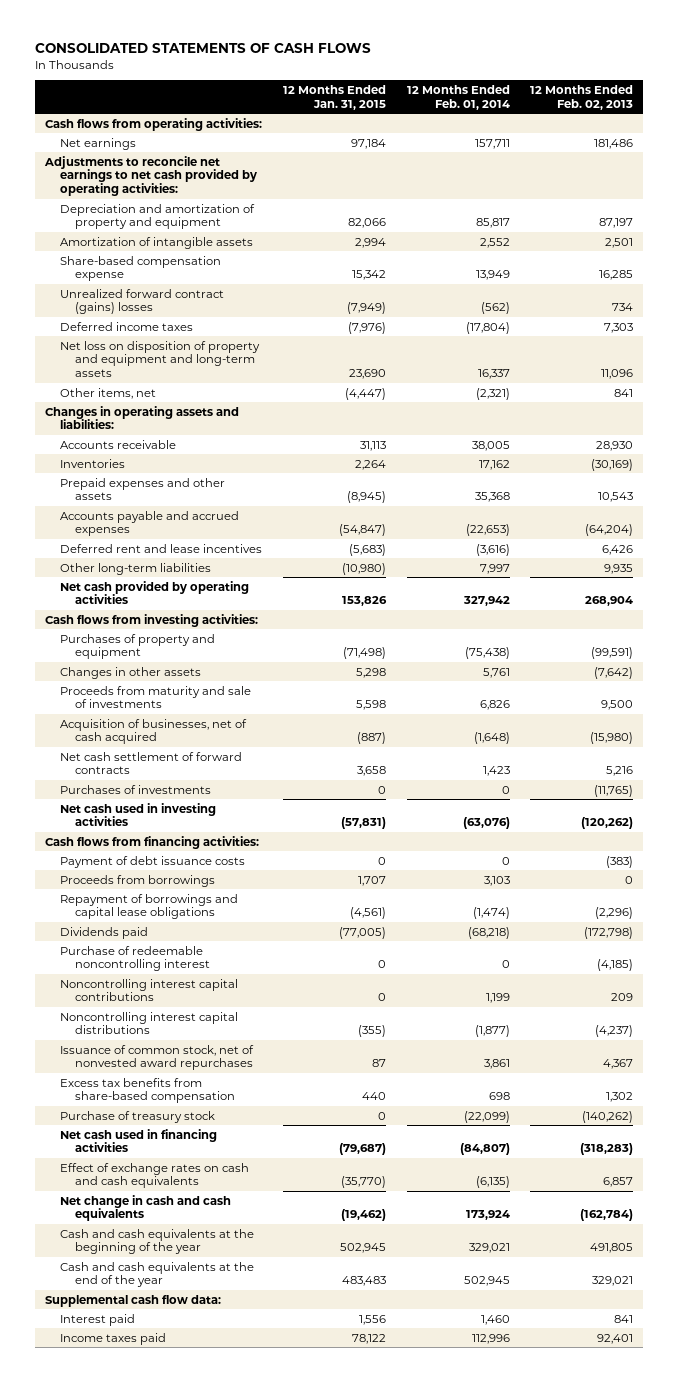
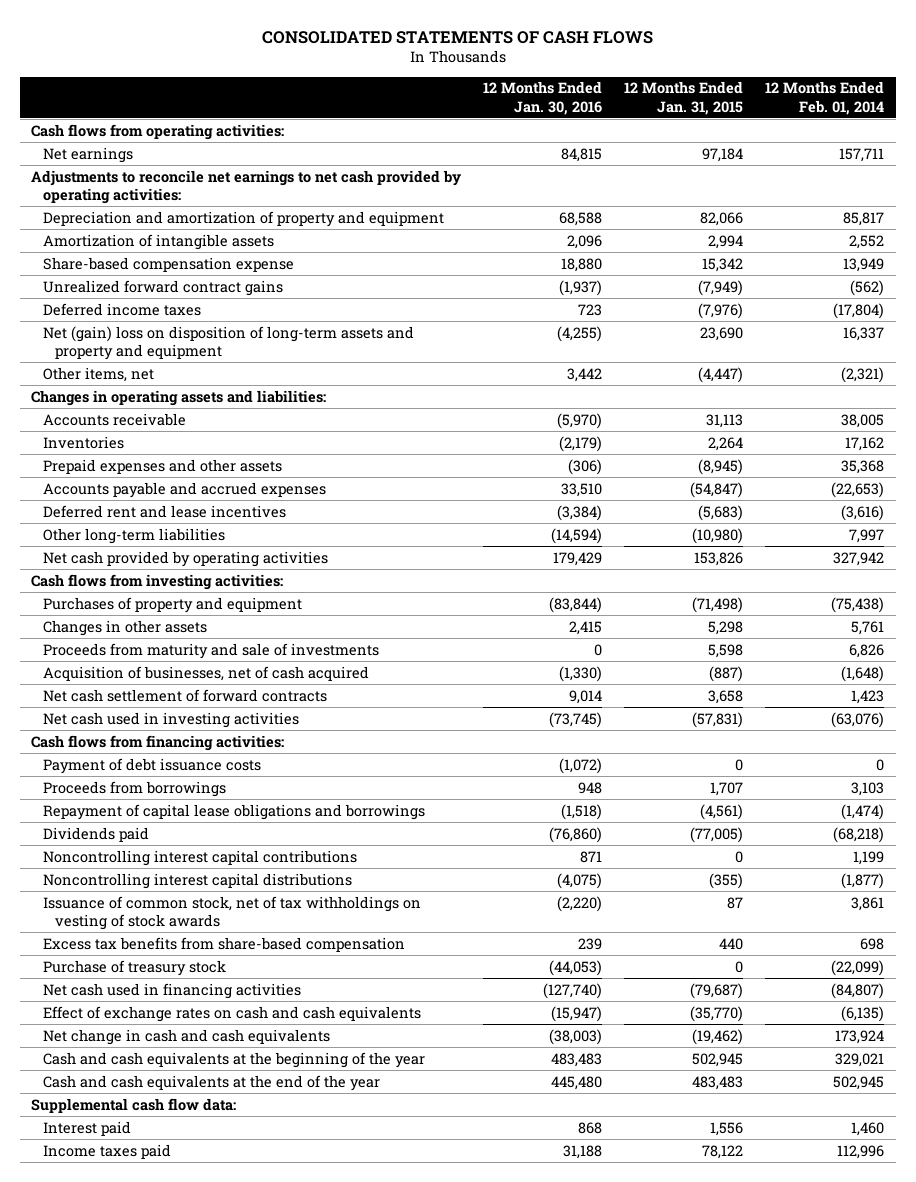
- | 12 Months Ended Jan. 31, 2015 | 12 Months Ended Feb. 01, 2014 | 12 Months Ended Feb. 02, 2013
+ | 12 Months Ended Jan. 30, 2016 | 12 Months Ended Jan. 31, 2015 | 12 Months Ended Feb. 01, 2014
- Unrealized forward contract (gains) losses | (7,949) | (562) | 734
+ Unrealized forward contract gains | (1,937) | (7,949) | (562)
- Net loss on disposition of property and equipment and long-term assets | 23,690 | 16,337 | 11,096
+ Net (gain) loss on disposition of long-term assets and property and equipment | (4,255) | 23,690 | 16,337
- Purchases of investments | 0 | 0 | (11,765)
- Repayment of borrowings and capital lease obligations | (4,561) | (1,474) | (2,296)
+ Repayment of capital lease obligations and borrowings | (1,518) | (4,561) | (1,474)
- Purchase of redeemable noncontrolling interest | 0 | 0 | (4,185)
- Issuance of common stock, net of nonvested award repurchases | 87 | 3,861 | 4,367
+ Issuance of common stock, net of tax withholdings on vesting of stock awards | (2,220) | 87 | 3,861

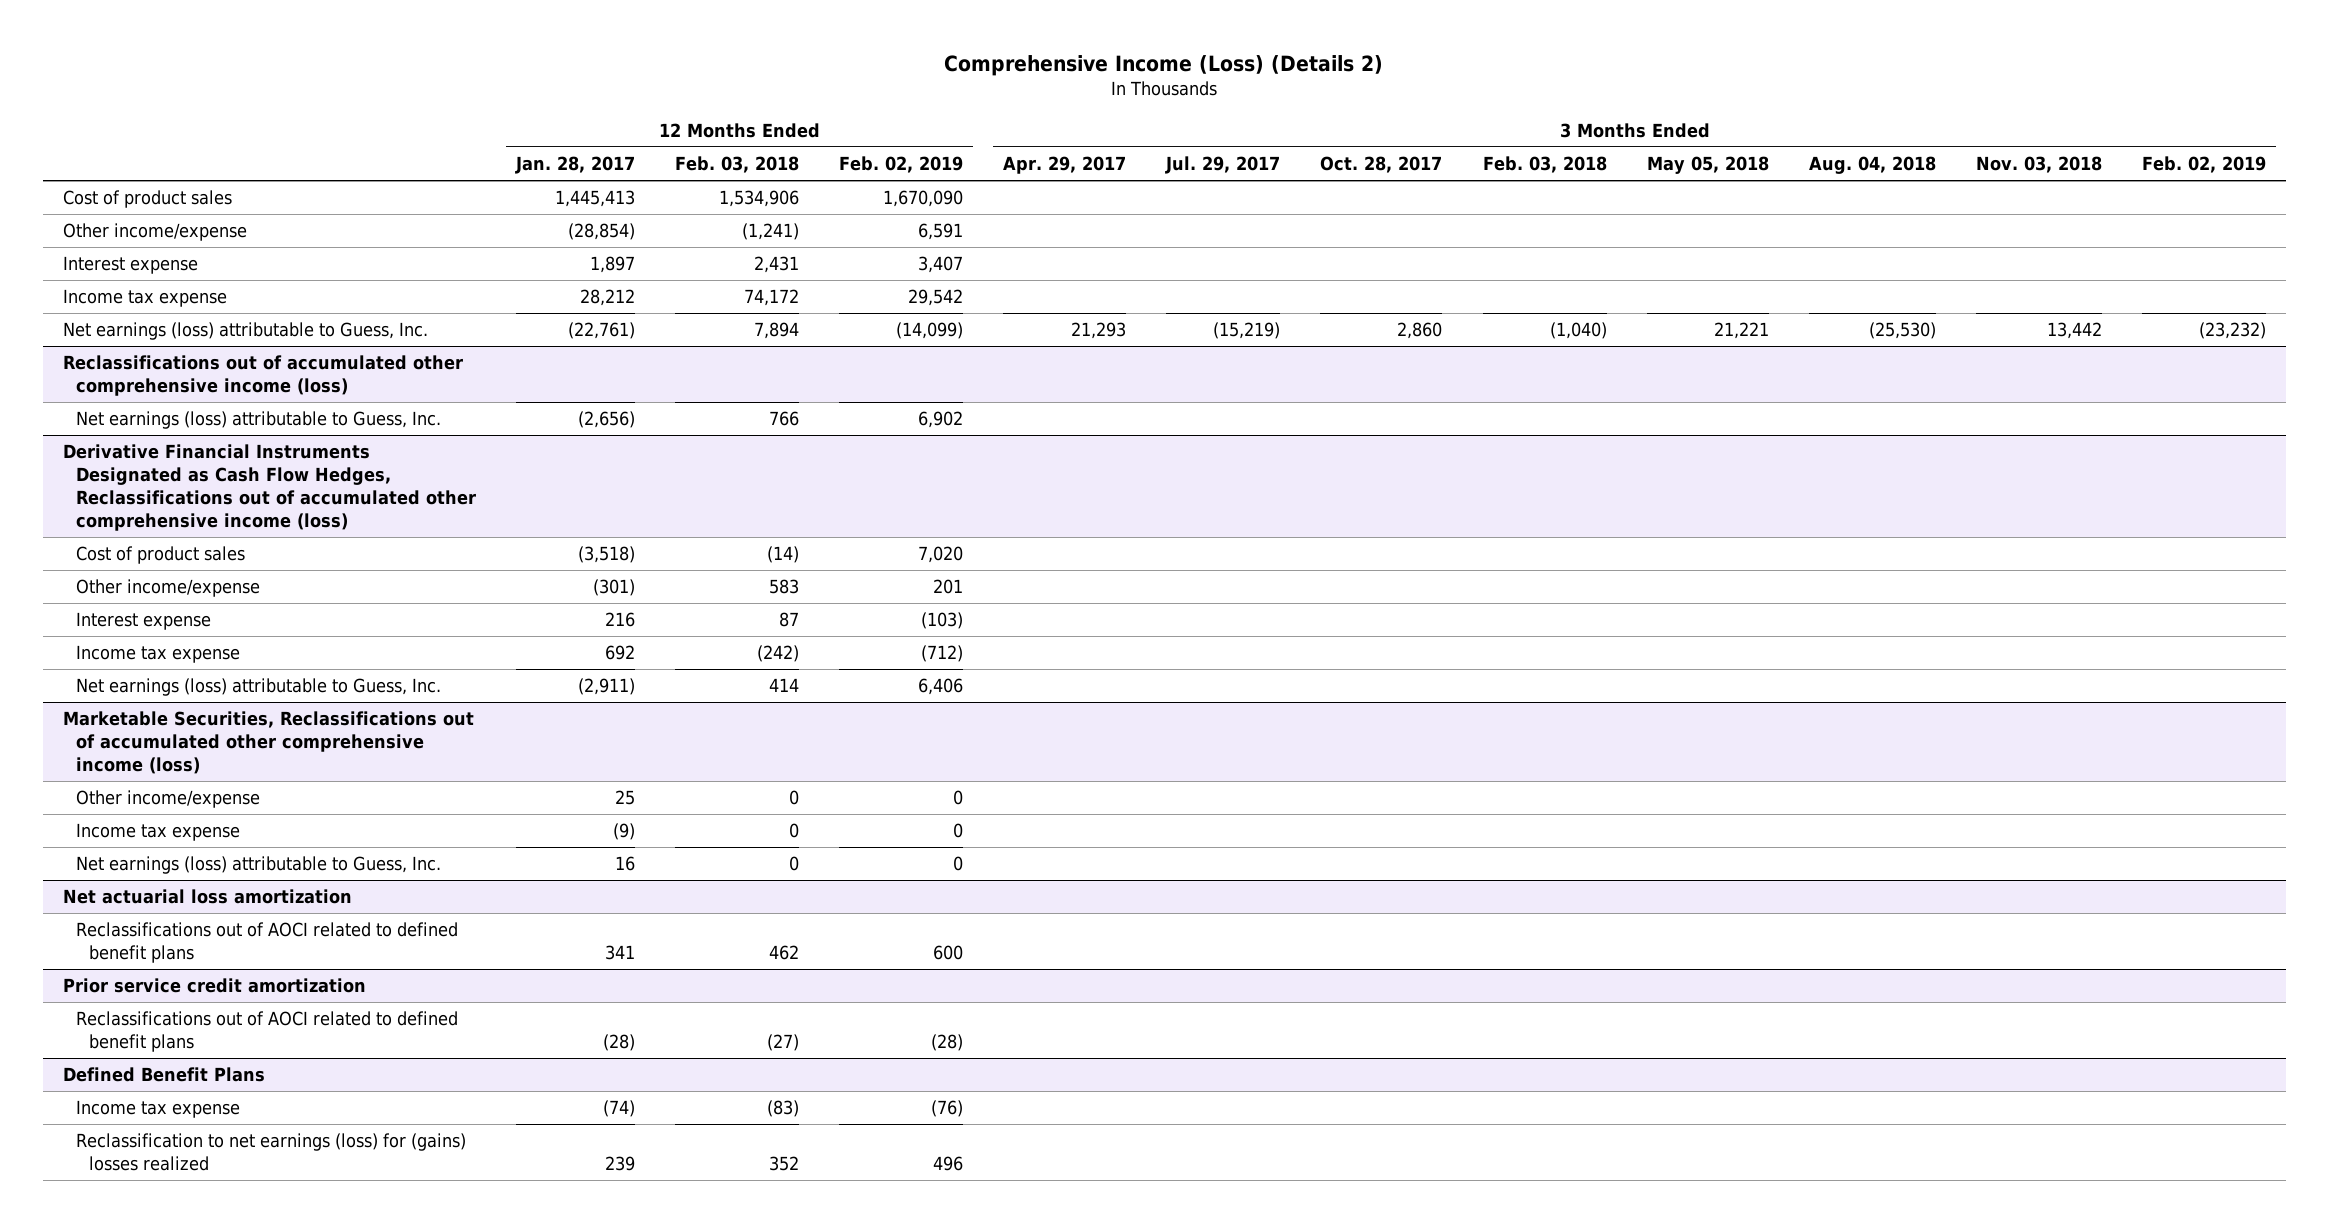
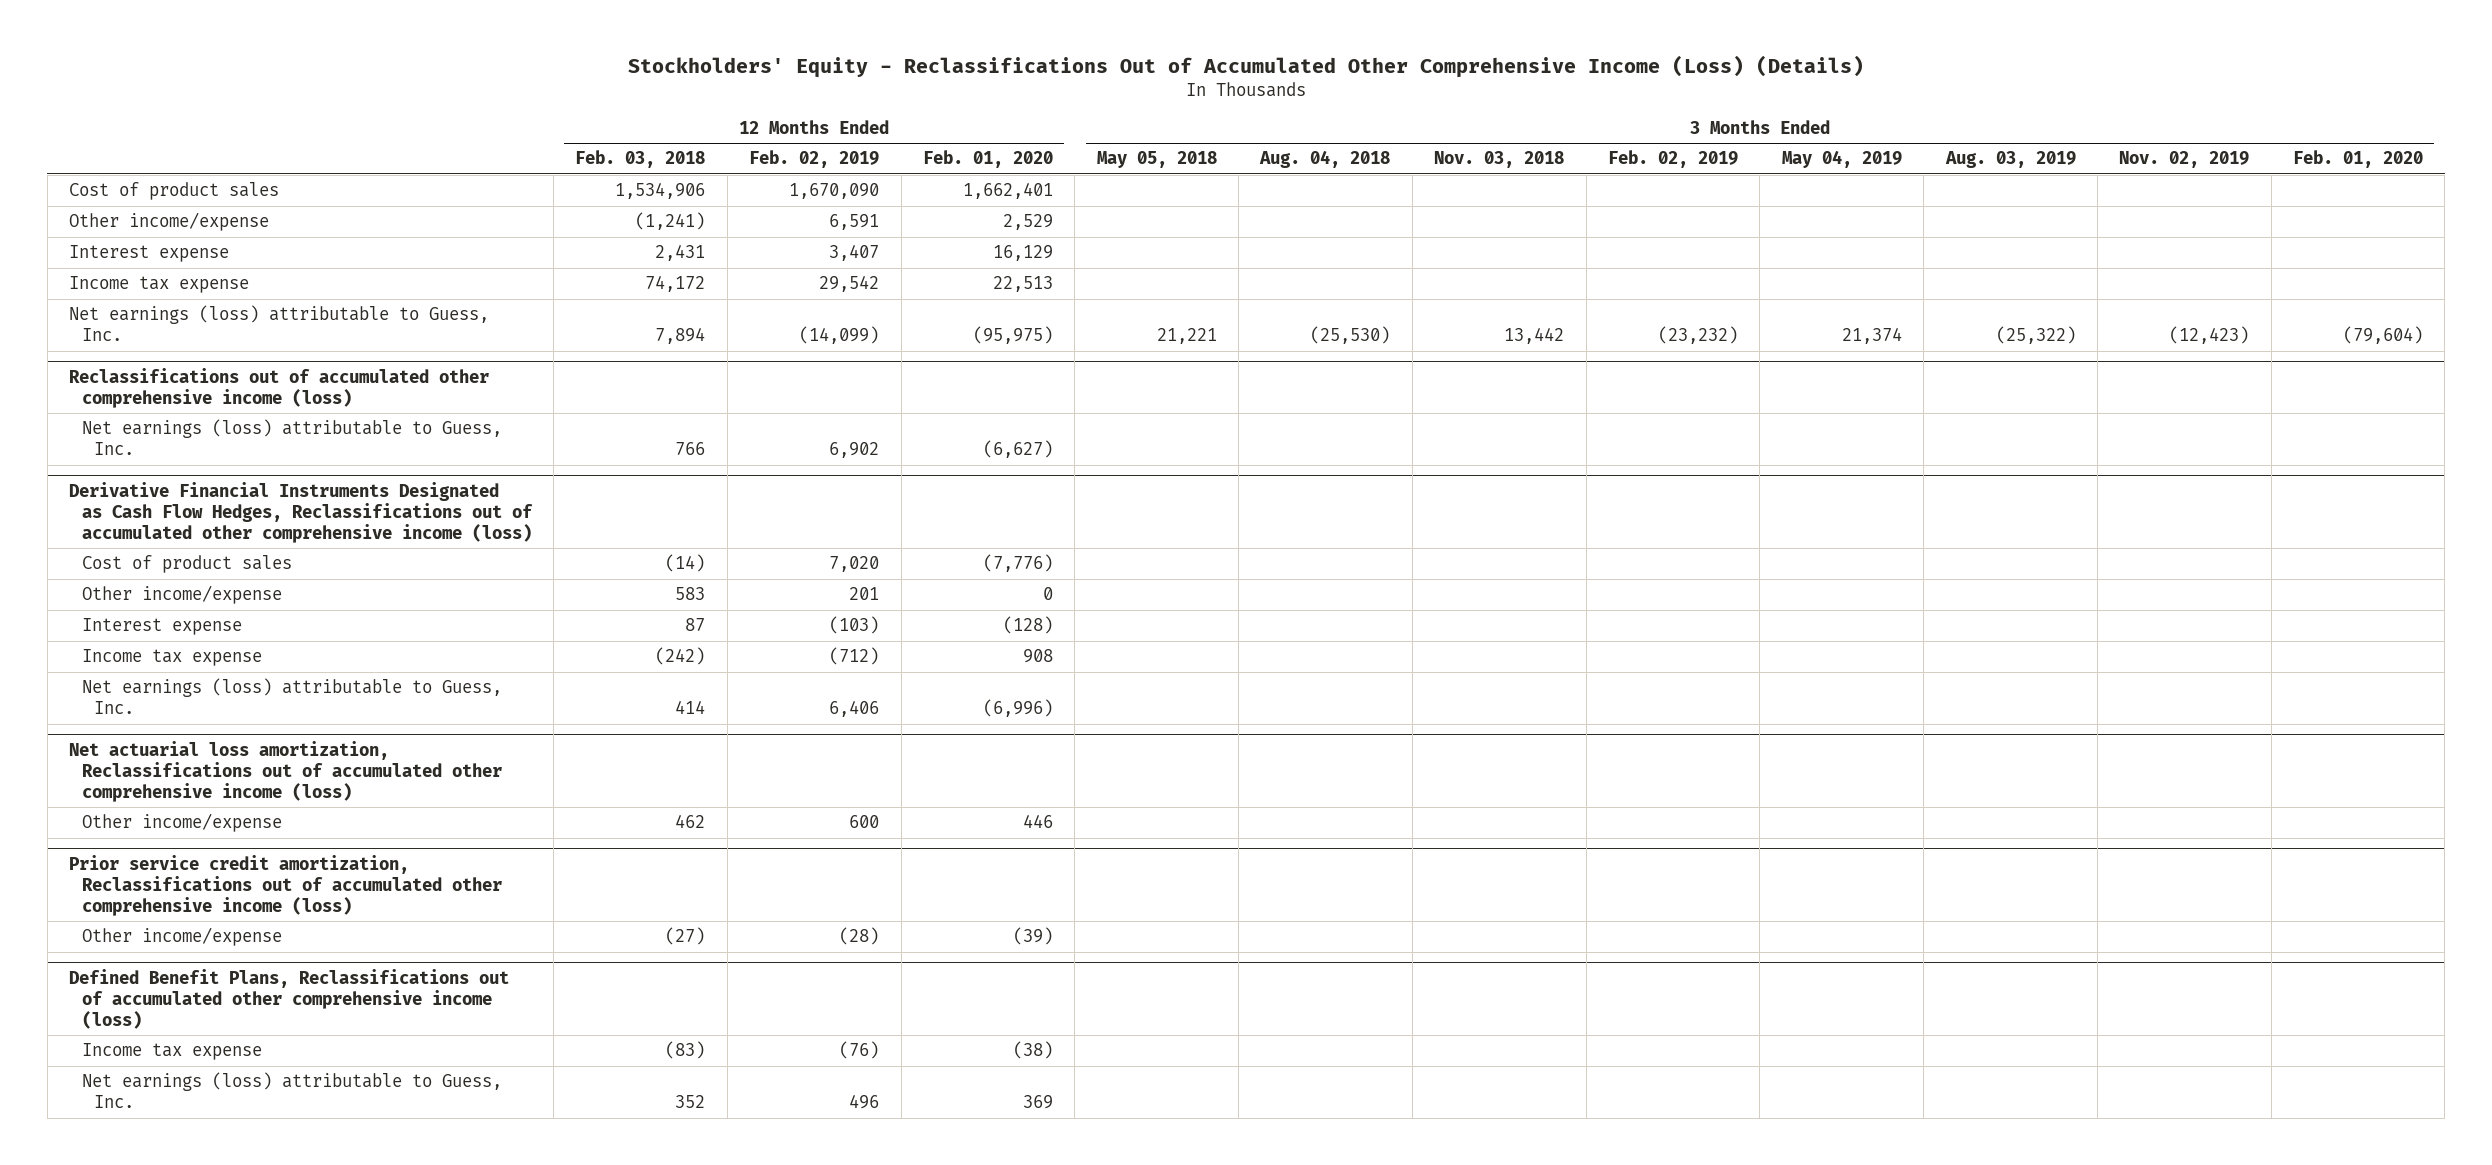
- Comprehensive Income (Loss) (Details 2)
+ Stockholders' Equity - Reclassifications Out of Accumulated Other Comprehensive Income (Loss) (Details)
- | 12 Months Ended Jan. 28, 2017 | 12 Months Ended Feb. 03, 2018 | 12 Months Ended Feb. 02, 2019 | 3 Months Ended Apr. 29, 2017 | 3 Months Ended Jul. 29, 2017 | 3 Months Ended Oct. 28, 2017 | 3 Months Ended Feb. 03, 2018 | 3 Months Ended May 05, 2018 | 3 Months Ended Aug. 04, 2018 | 3 Months Ended Nov. 03, 2018 | 3 Months Ended Feb. 02, 2019
+ | 12 Months Ended Feb. 03, 2018 | 12 Months Ended Feb. 02, 2019 | 12 Months Ended Feb. 01, 2020 | 3 Months Ended May 05, 2018 | 3 Months Ended Aug. 04, 2018 | 3 Months Ended Nov. 03, 2018 | 3 Months Ended Feb. 02, 2019 | 3 Months Ended May 04, 2019 | 3 Months Ended Aug. 03, 2019 | 3 Months Ended Nov. 02, 2019 | 3 Months Ended Feb. 01, 2020
- Marketable Securities, Reclassifications out of accumulated other comprehensive income (loss)
- Other income/expense | 25 | 0 | 0 | | | | | | | |
- Income tax expense | (9) | 0 | 0 | | | | | | | |
- Net earnings (loss) attributable to Guess, Inc. | 16 | 0 | 0 | | | | | | | |
- Net actuarial loss amortization
- Reclassifications out of AOCI related to defined benefit plans | 341 | 462 | 600 | | | | | | | |
- Prior service credit amortization
- Reclassifications out of AOCI related to defined benefit plans | (28) | (27) | (28) | | | | | | | |
- Defined Benefit Plans
+ Net actuarial loss amortization, Reclassifications out of accumulated other comprehensive income (loss)
+ Other income/expense | 462 | 600 | 446 | | | | | | | |
+ Prior service credit amortization, Reclassifications out of accumulated other comprehensive income (loss)
+ Other income/expense | (27) | (28) | (39) | | | | | | | |
+ Defined Benefit Plans, Reclassifications out of accumulated other comprehensive income (loss)
- Reclassification to net earnings (loss) for (gains) losses realized | 239 | 352 | 496 | | | | | | | |
+ Net earnings (loss) attributable to Guess, Inc. | 352 | 496 | 369 | | | | | | | |

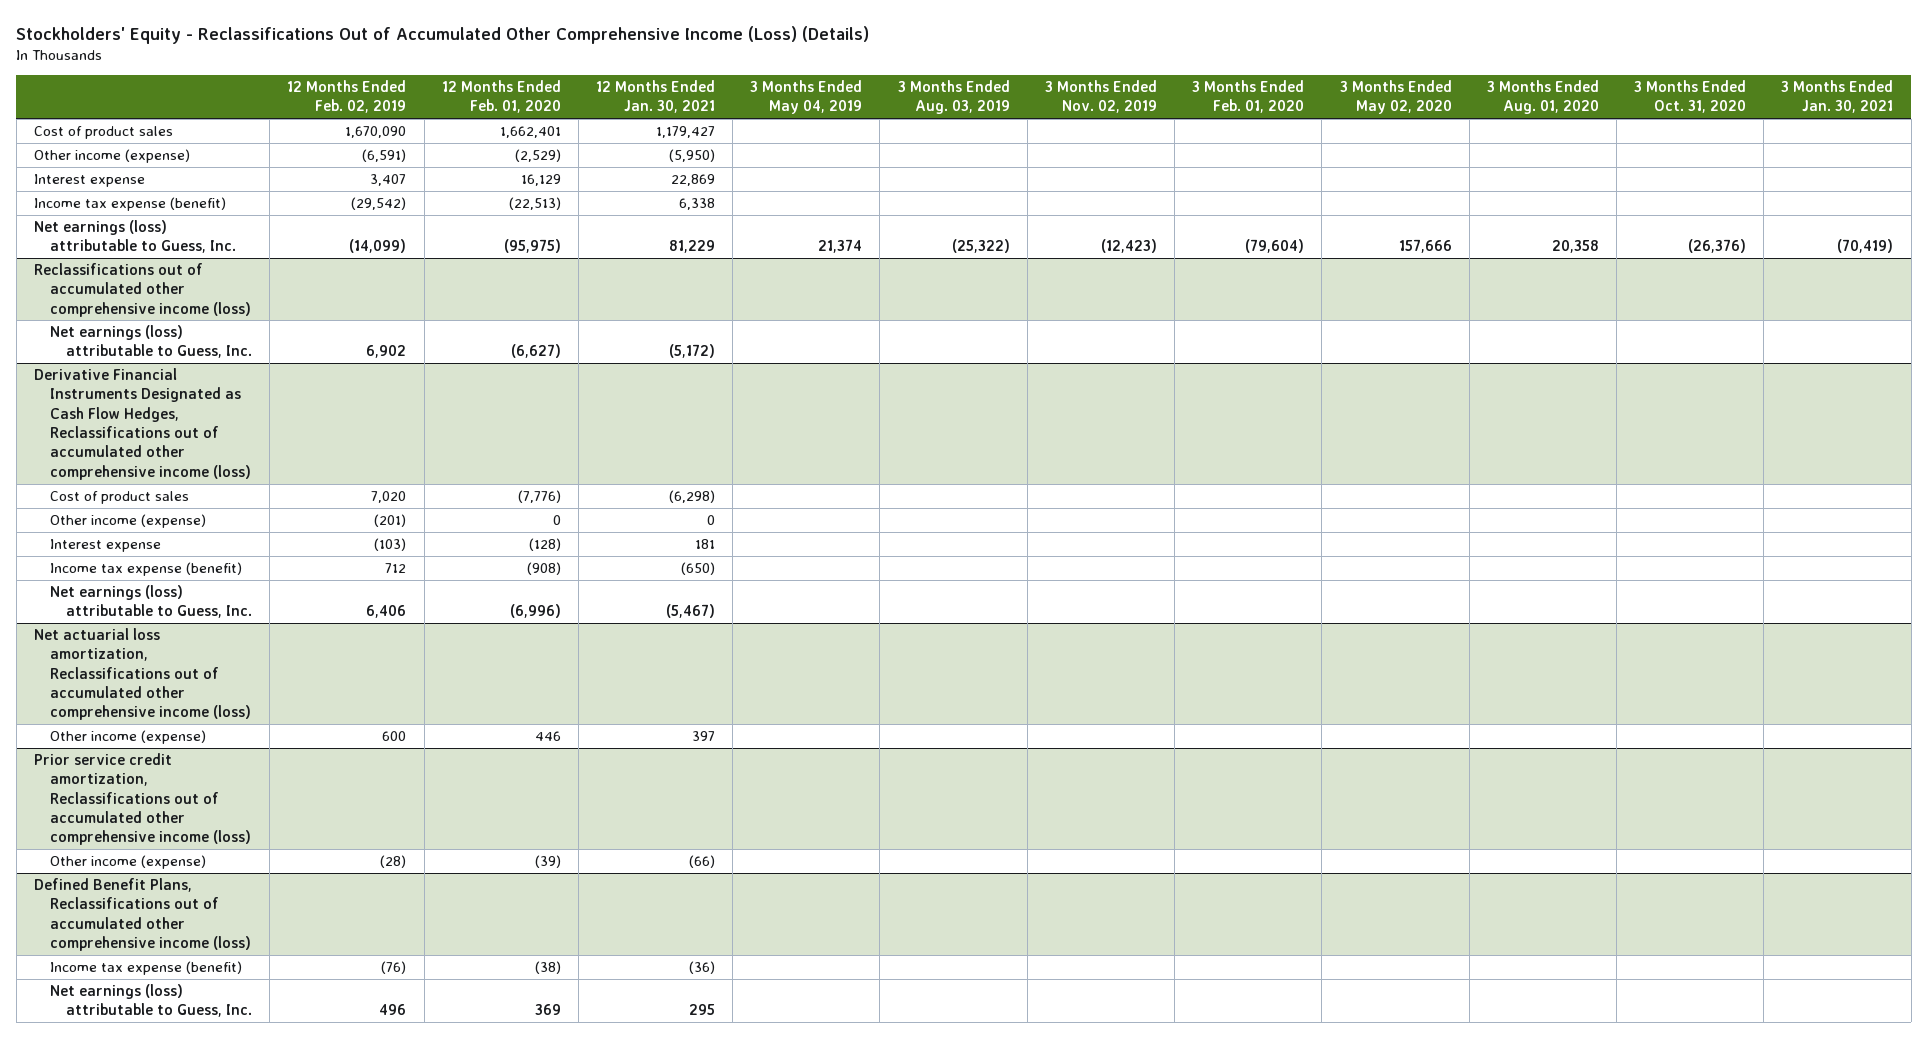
- | 12 Months Ended Feb. 03, 2018 | 12 Months Ended Feb. 02, 2019 | 12 Months Ended Feb. 01, 2020 | 3 Months Ended May 05, 2018 | 3 Months Ended Aug. 04, 2018 | 3 Months Ended Nov. 03, 2018 | 3 Months Ended Feb. 02, 2019 | 3 Months Ended May 04, 2019 | 3 Months Ended Aug. 03, 2019 | 3 Months Ended Nov. 02, 2019 | 3 Months Ended Feb. 01, 2020
+ | 12 Months Ended Feb. 02, 2019 | 12 Months Ended Feb. 01, 2020 | 12 Months Ended Jan. 30, 2021 | 3 Months Ended May 04, 2019 | 3 Months Ended Aug. 03, 2019 | 3 Months Ended Nov. 02, 2019 | 3 Months Ended Feb. 01, 2020 | 3 Months Ended May 02, 2020 | 3 Months Ended Aug. 01, 2020 | 3 Months Ended Oct. 31, 2020 | 3 Months Ended Jan. 30, 2021
- Other income/expense | (1,241) | 6,591 | 2,529 | | | | | | | |
+ Other income (expense) | (6,591) | (2,529) | (5,950) | | | | | | | |
- Income tax expense | 74,172 | 29,542 | 22,513 | | | | | | | |
+ Income tax expense (benefit) | (29,542) | (22,513) | 6,338 | | | | | | | |
@ Derivative Financial Instruments Designated as Cash Flow Hedges, Reclassifications out of accumulated other comprehensive income (loss)
- Other income/expense | 583 | 201 | 0 | | | | | | | |
+ Other income (expense) | (201) | 0 | 0 | | | | | | | |
- Income tax expense | (242) | (712) | 908 | | | | | | | |
+ Income tax expense (benefit) | 712 | (908) | (650) | | | | | | | |
@ Net actuarial loss amortization, Reclassifications out of accumulated other comprehensive income (loss)
- Other income/expense | 462 | 600 | 446 | | | | | | | |
+ Other income (expense) | 600 | 446 | 397 | | | | | | | |
@ Prior service credit amortization, Reclassifications out of accumulated other comprehensive income (loss)
- Other income/expense | (27) | (28) | (39) | | | | | | | |
+ Other income (expense) | (28) | (39) | (66) | | | | | | | |
@ Defined Benefit Plans, Reclassifications out of accumulated other comprehensive income (loss)
- Income tax expense | (83) | (76) | (38) | | | | | | | |
+ Income tax expense (benefit) | (76) | (38) | (36) | | | | | | | |

